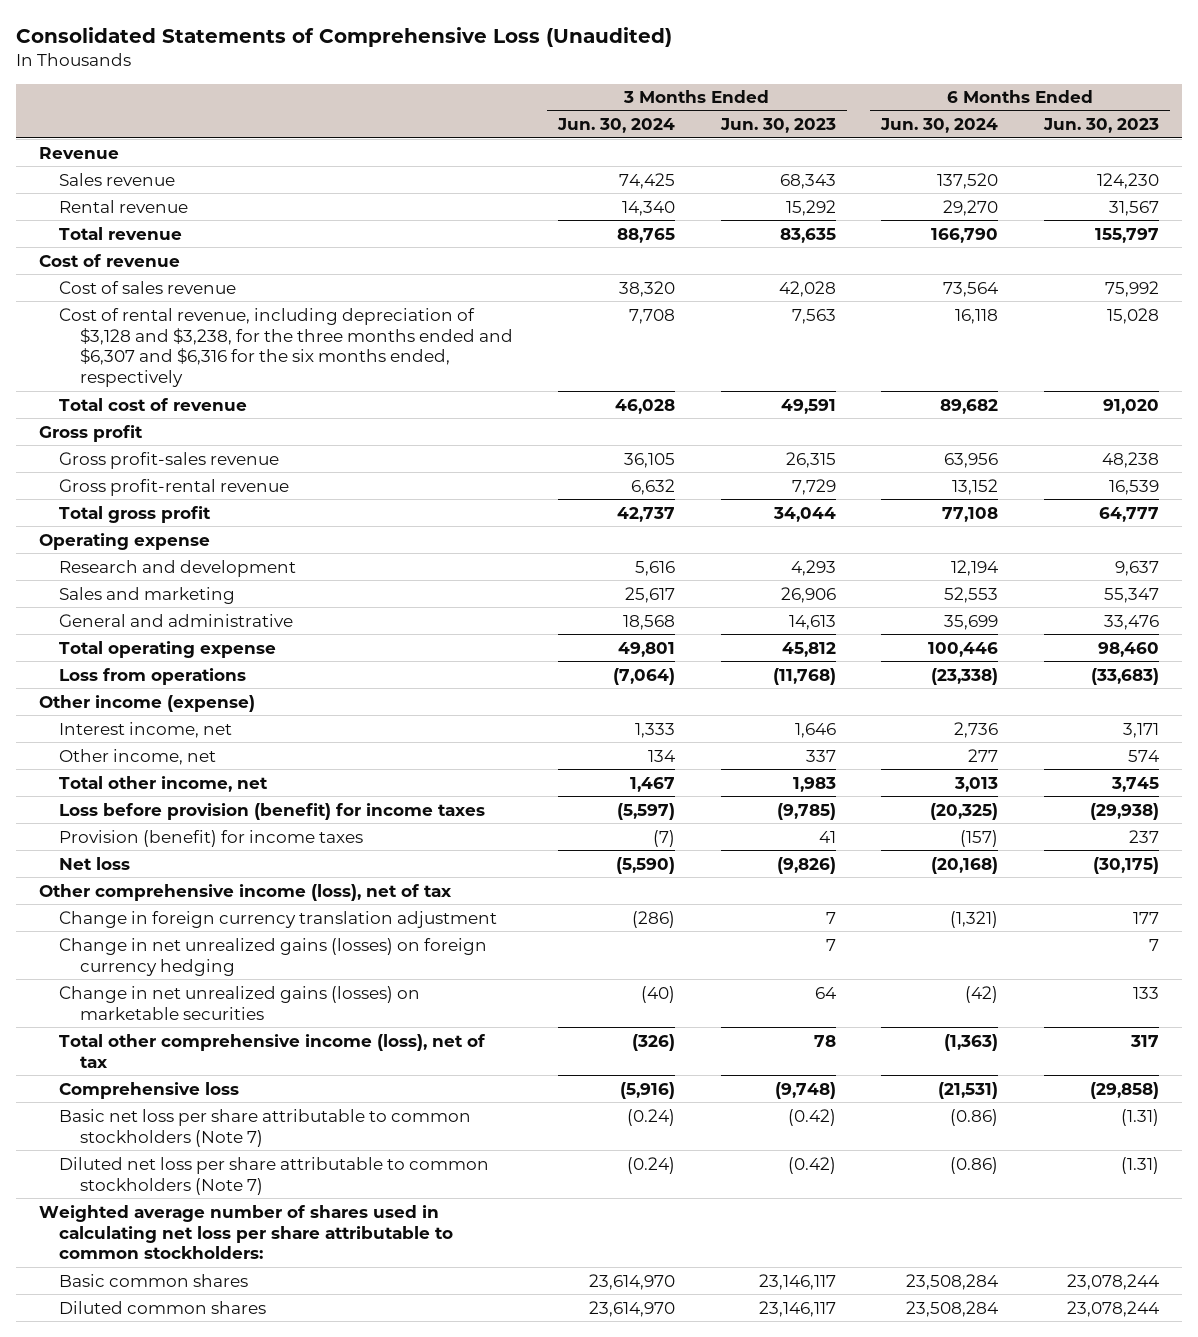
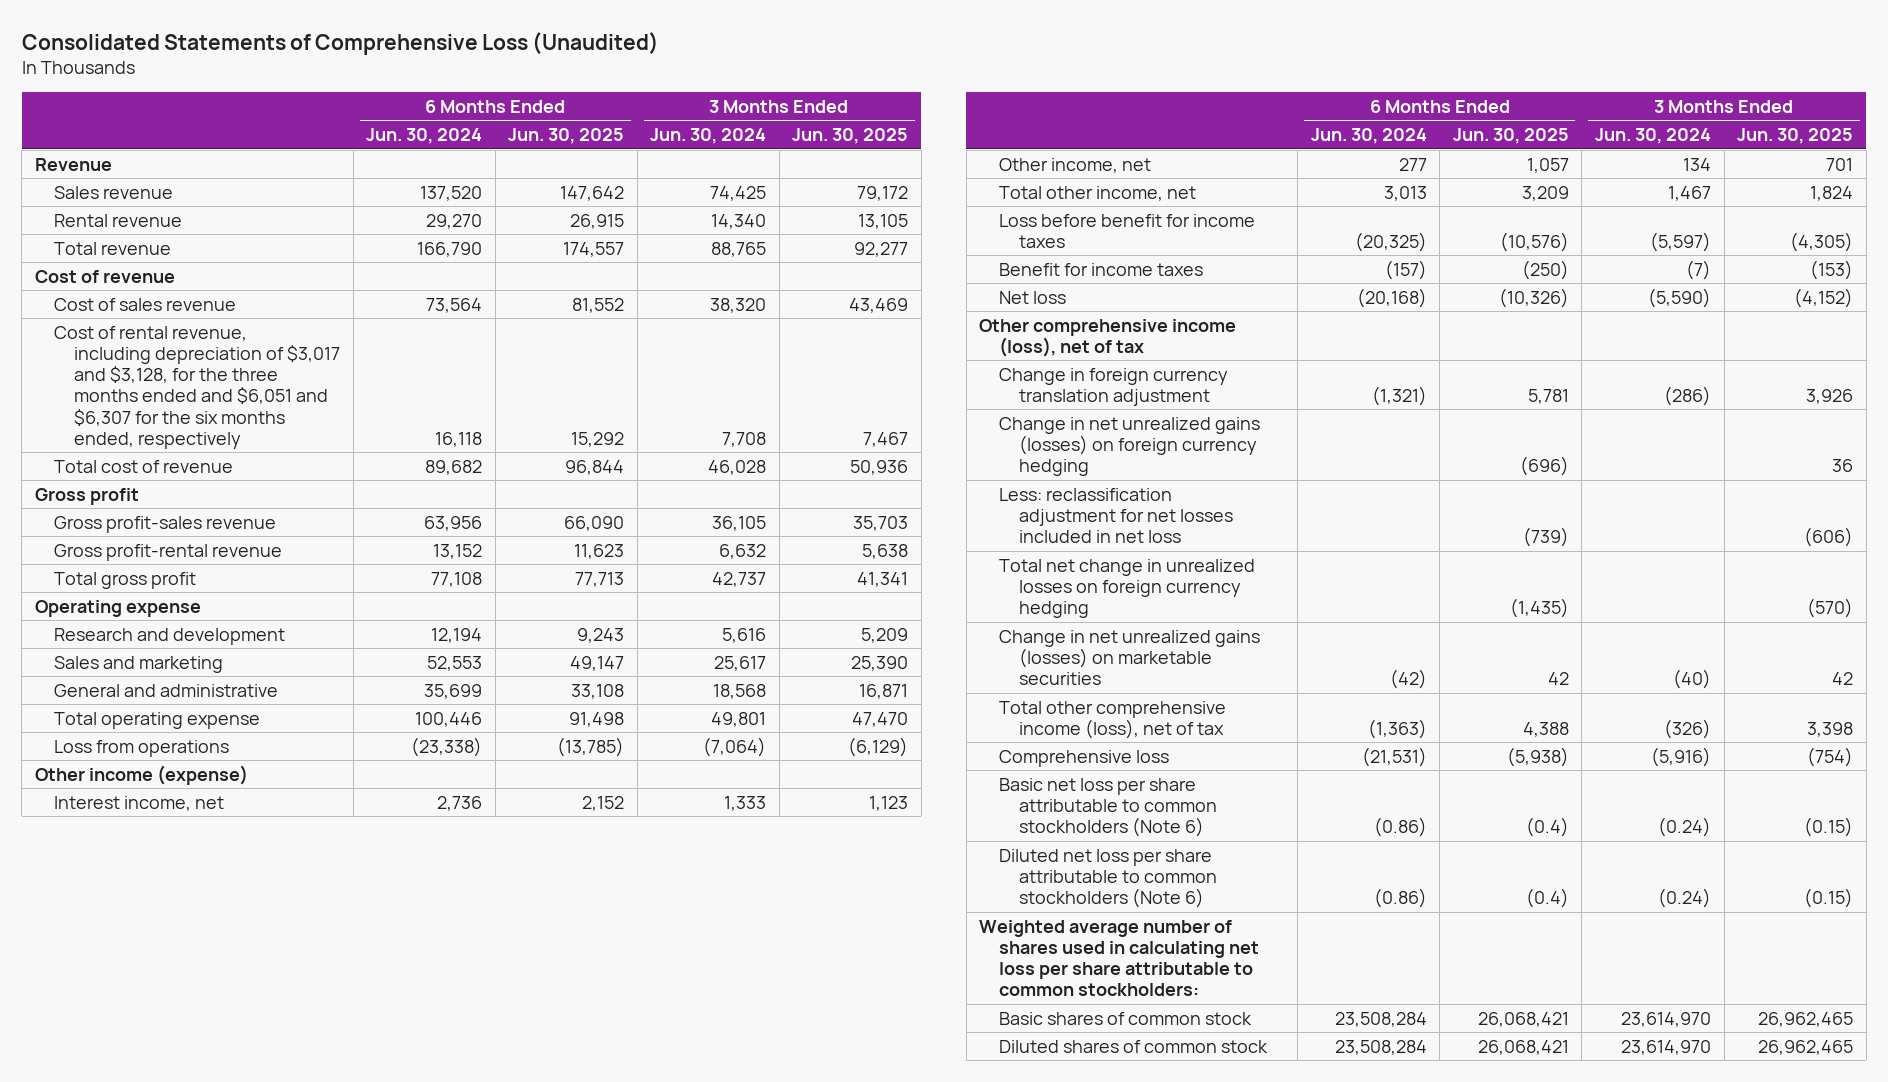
- | 3 Months Ended Jun. 30, 2024 | 3 Months Ended Jun. 30, 2023 | 6 Months Ended Jun. 30, 2024 | 6 Months Ended Jun. 30, 2023
+ | 6 Months Ended Jun. 30, 2024 | 6 Months Ended Jun. 30, 2025 | 3 Months Ended Jun. 30, 2024 | 3 Months Ended Jun. 30, 2025
- Cost of rental revenue, including depreciation of $3,128 and $3,238, for the three months ended and $6,307 and $6,316 for the six months ended, respectively | 7,708 | 7,563 | 16,118 | 15,028
+ Cost of rental revenue, including depreciation of $3,017 and $3,128, for the three months ended and $6,051 and $6,307 for the six months ended, respectively | 16,118 | 15,292 | 7,708 | 7,467
- Loss before provision (benefit) for income taxes | (5,597) | (9,785) | (20,325) | (29,938)
- Provision (benefit) for income taxes | (7) | 41 | (157) | 237
+ Loss before benefit for income taxes | (20,325) | (10,576) | (5,597) | (4,305)
+ Benefit for income taxes | (157) | (250) | (7) | (153)
+ Less: reclassification adjustment for net losses included in net loss | | (739) | | (606)
+ Total net change in unrealized losses on foreign currency hedging | | (1,435) | | (570)
- Basic net loss per share attributable to common stockholders (Note 7) | (0.24) | (0.42) | (0.86) | (1.31)
- Diluted net loss per share attributable to common stockholders (Note 7) | (0.24) | (0.42) | (0.86) | (1.31)
+ Basic net loss per share attributable to common stockholders (Note 6) | (0.86) | (0.4) | (0.24) | (0.15)
+ Diluted net loss per share attributable to common stockholders (Note 6) | (0.86) | (0.4) | (0.24) | (0.15)
- Basic common shares | 23,614,970 | 23,146,117 | 23,508,284 | 23,078,244
- Diluted common shares | 23,614,970 | 23,146,117 | 23,508,284 | 23,078,244
+ Basic shares of common stock | 23,508,284 | 26,068,421 | 23,614,970 | 26,962,465
+ Diluted shares of common stock | 23,508,284 | 26,068,421 | 23,614,970 | 26,962,465

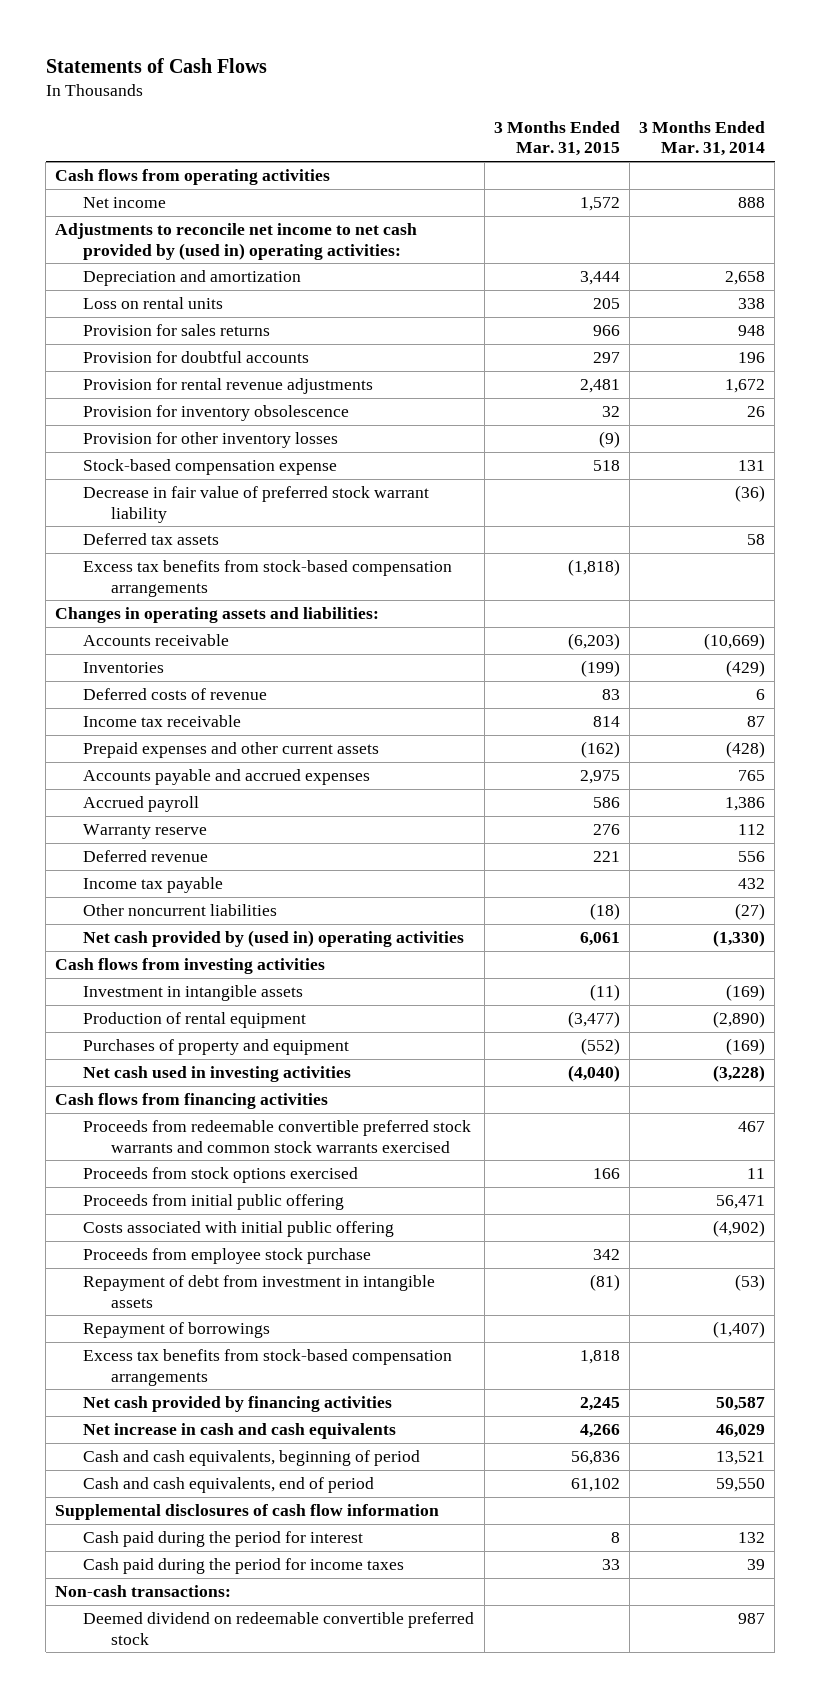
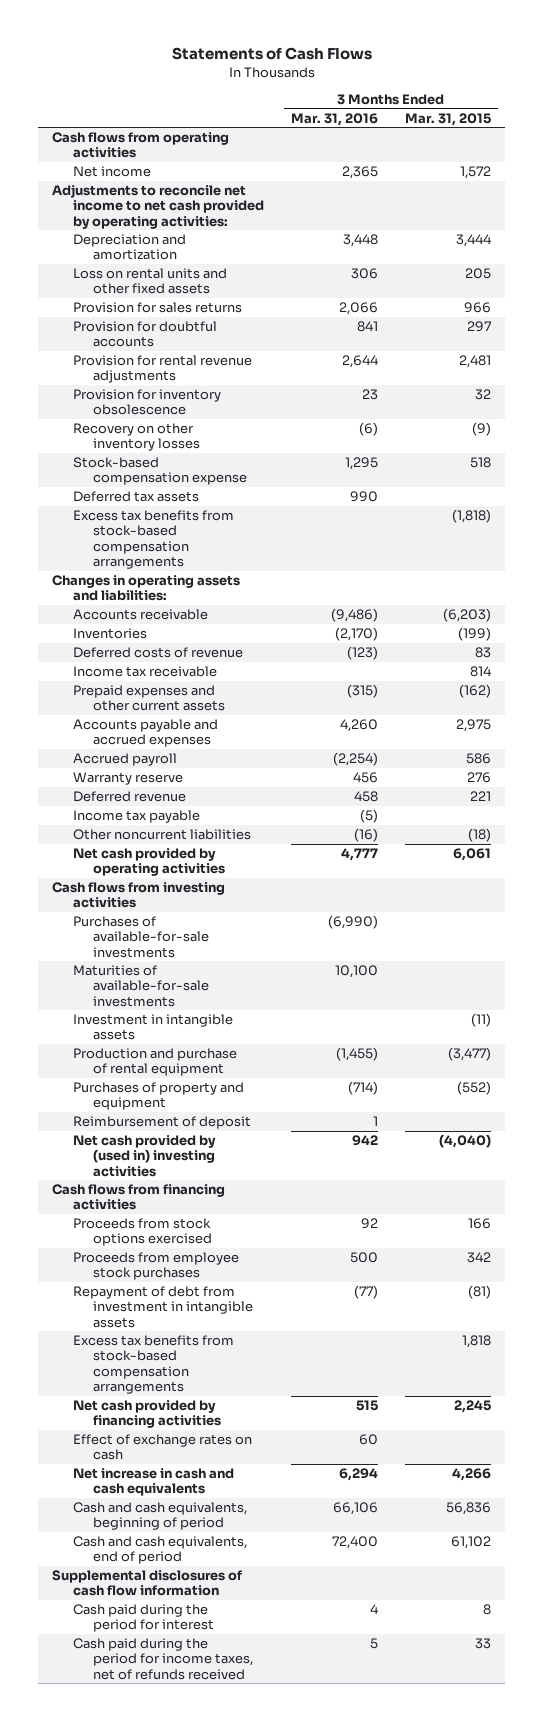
- | 3 Months Ended Mar. 31, 2015 | 3 Months Ended Mar. 31, 2014
+ | 3 Months Ended Mar. 31, 2016 | 3 Months Ended Mar. 31, 2015
- Adjustments to reconcile net income to net cash provided by (used in) operating activities:
+ Adjustments to reconcile net income to net cash provided by operating activities:
- Loss on rental units | 205 | 338
+ Loss on rental units and other fixed assets | 306 | 205
- Provision for other inventory losses | (9) |
+ Recovery on other inventory losses | (6) | (9)
- Decrease in fair value of preferred stock warrant liability | | (36)
- Net cash provided by (used in) operating activities | 6,061 | (1,330)
+ Net cash provided by operating activities | 4,777 | 6,061
+ Purchases of available-for-sale investments | (6,990) |
+ Maturities of available-for-sale investments | 10,100 |
- Production of rental equipment | (3,477) | (2,890)
+ Production and purchase of rental equipment | (1,455) | (3,477)
- Net cash used in investing activities | (4,040) | (3,228)
+ Reimbursement of deposit | 1 |
+ Net cash provided by (used in) investing activities | 942 | (4,040)
- Proceeds from redeemable convertible preferred stock warrants and common stock warrants exercised | | 467
- Proceeds from initial public offering | | 56,471
- Costs associated with initial public offering | | (4,902)
- Proceeds from employee stock purchase | 342 |
+ Proceeds from employee stock purchases | 500 | 342
- Repayment of borrowings | | (1,407)
+ Effect of exchange rates on cash | 60 |
- Cash paid during the period for income taxes | 33 | 39
- Non-cash transactions:
- Deemed dividend on redeemable convertible preferred stock | | 987
+ Cash paid during the period for income taxes, net of refunds received | 5 | 33

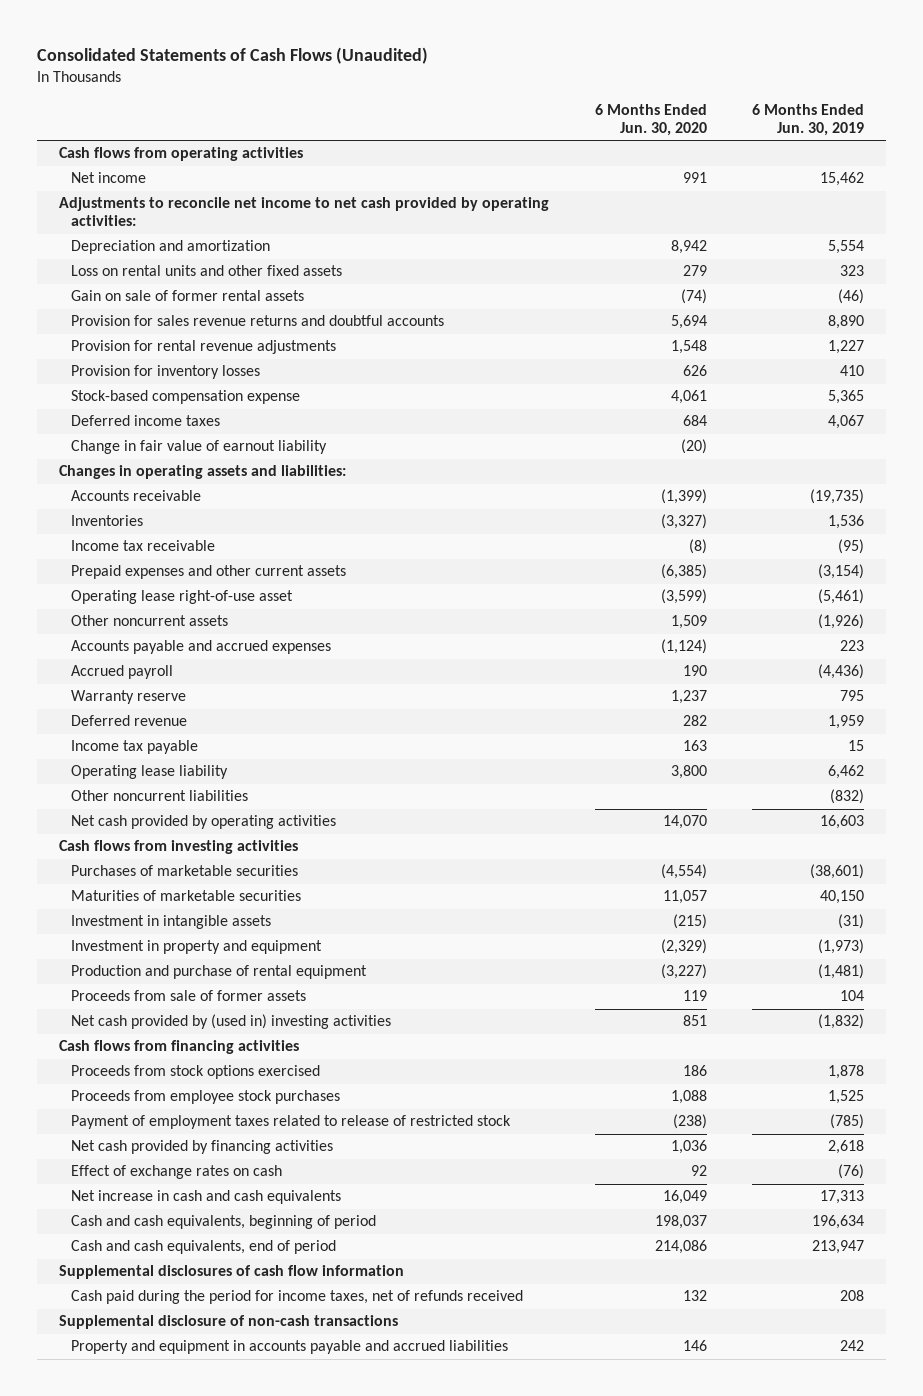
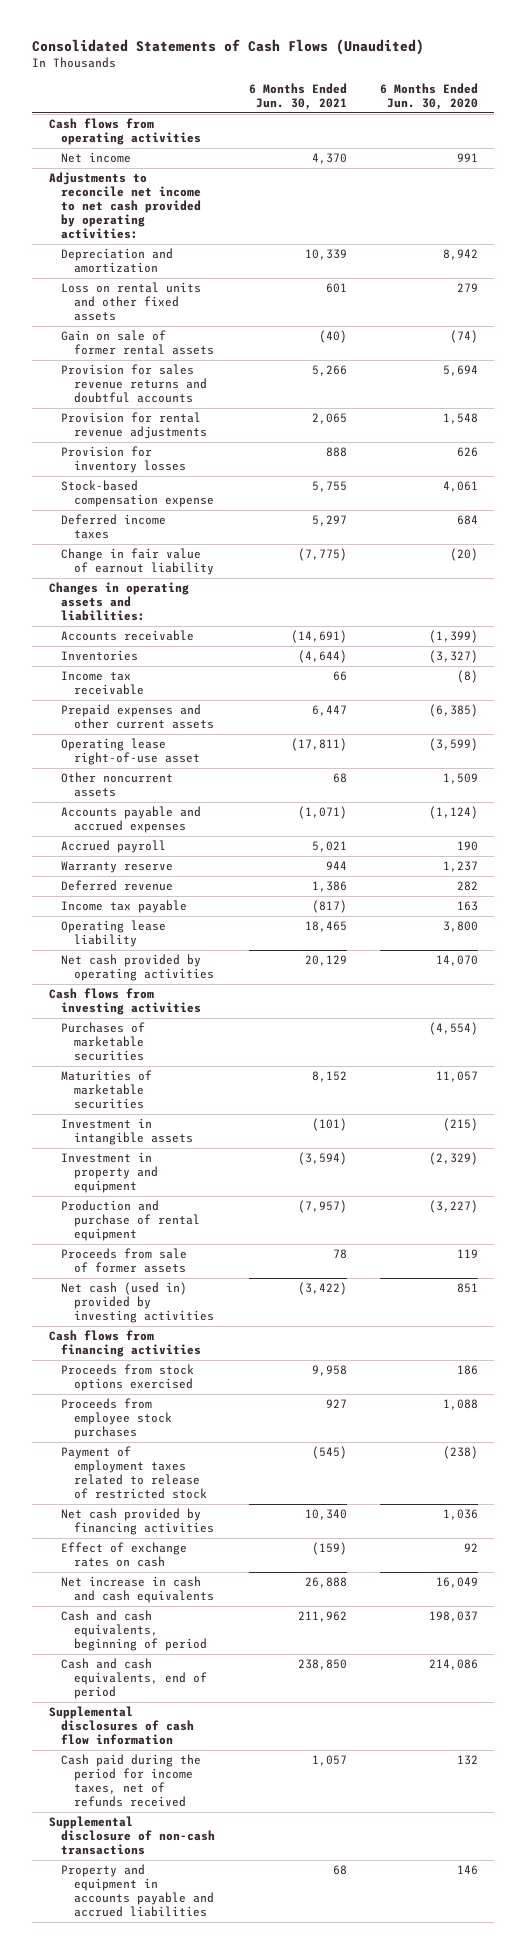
- | 6 Months Ended Jun. 30, 2020 | 6 Months Ended Jun. 30, 2019
+ | 6 Months Ended Jun. 30, 2021 | 6 Months Ended Jun. 30, 2020
- Other noncurrent liabilities | | (832)
- Net cash provided by (used in) investing activities | 851 | (1,832)
+ Net cash (used in) provided by investing activities | (3,422) | 851

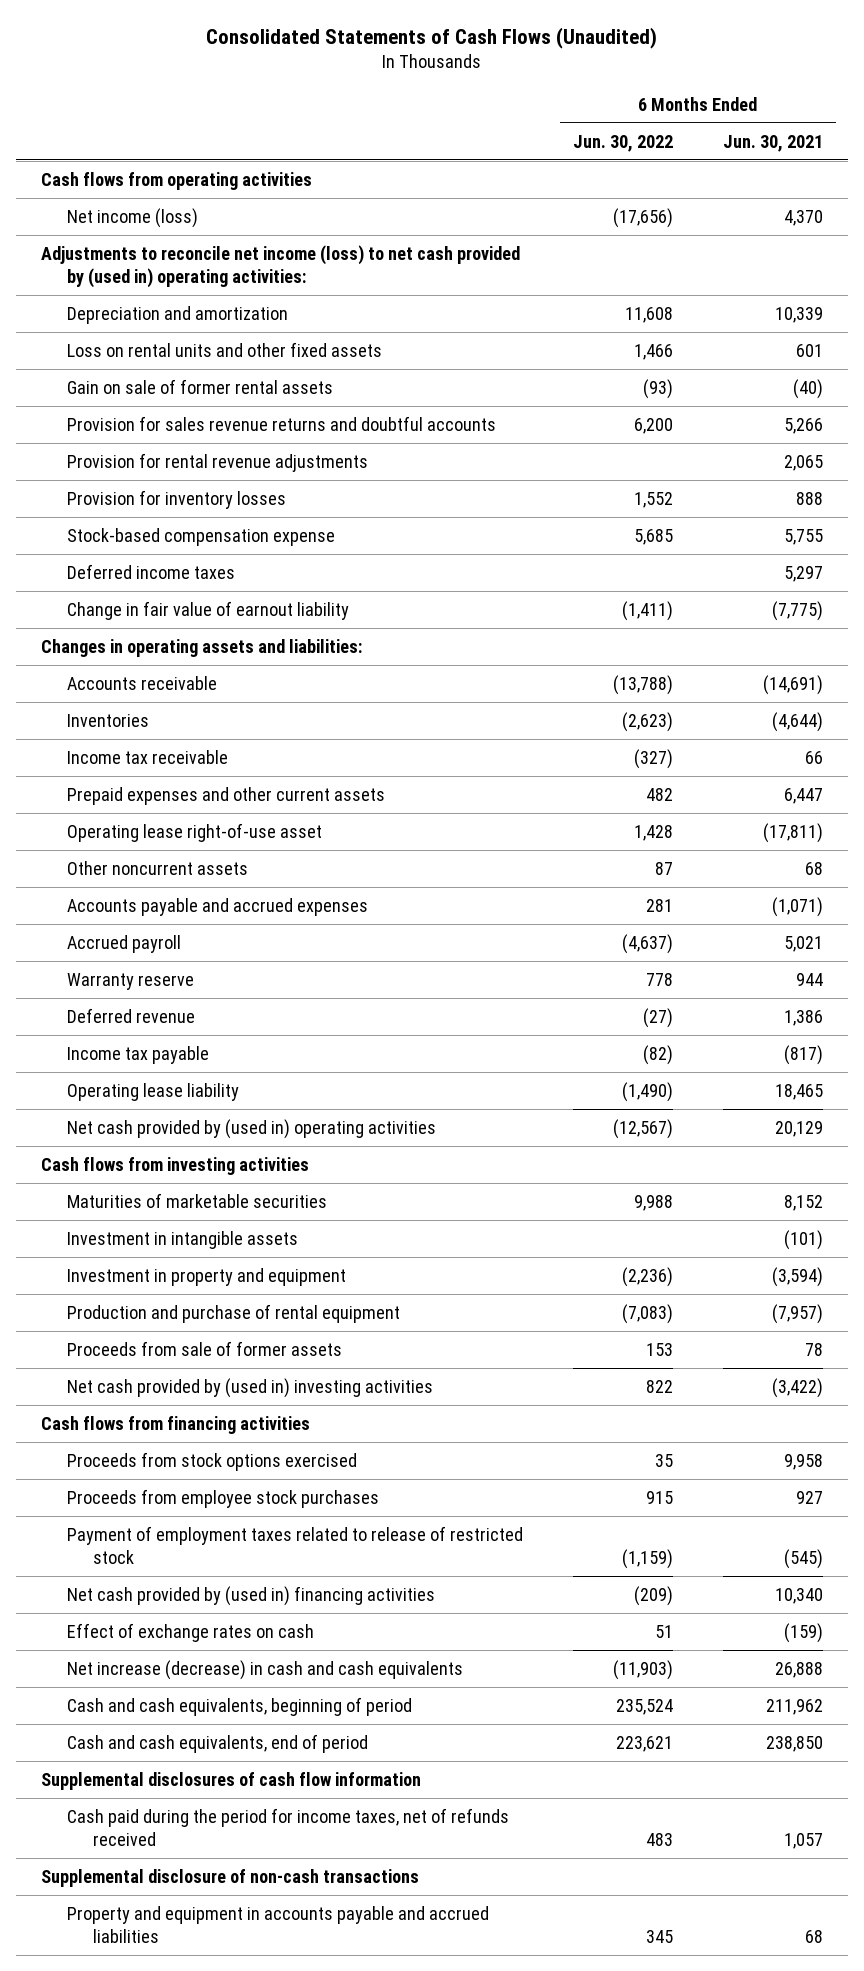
- | 6 Months Ended Jun. 30, 2021 | 6 Months Ended Jun. 30, 2020
+ | 6 Months Ended Jun. 30, 2022 | 6 Months Ended Jun. 30, 2021
- Net income | 4,370 | 991
- Adjustments to reconcile net income to net cash provided by operating activities:
+ Net income (loss) | (17,656) | 4,370
+ Adjustments to reconcile net income (loss) to net cash provided by (used in) operating activities:
- Net cash provided by operating activities | 20,129 | 14,070
+ Net cash provided by (used in) operating activities | (12,567) | 20,129
- Purchases of marketable securities | | (4,554)
- Net cash (used in) provided by investing activities | (3,422) | 851
+ Net cash provided by (used in) investing activities | 822 | (3,422)
- Net cash provided by financing activities | 10,340 | 1,036
+ Net cash provided by (used in) financing activities | (209) | 10,340
- Net increase in cash and cash equivalents | 26,888 | 16,049
+ Net increase (decrease) in cash and cash equivalents | (11,903) | 26,888

